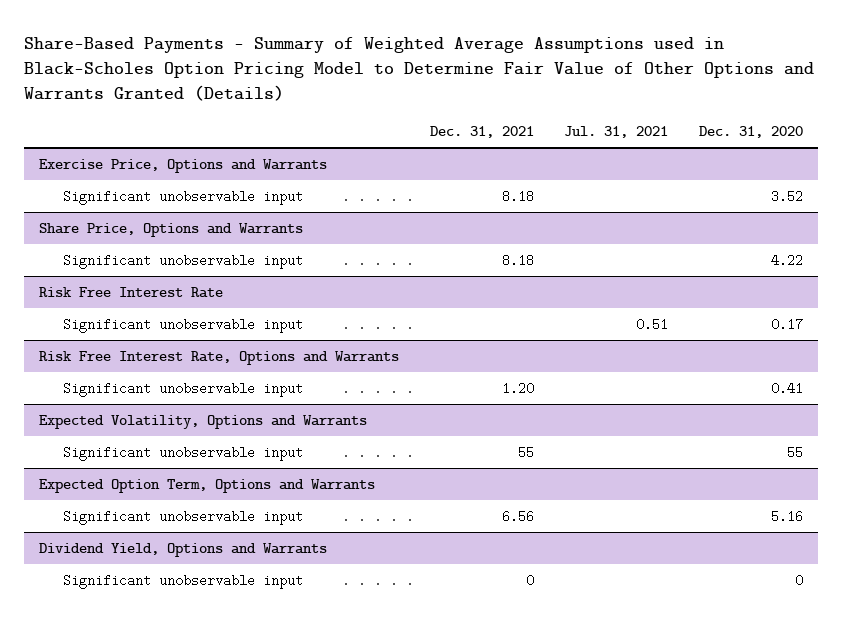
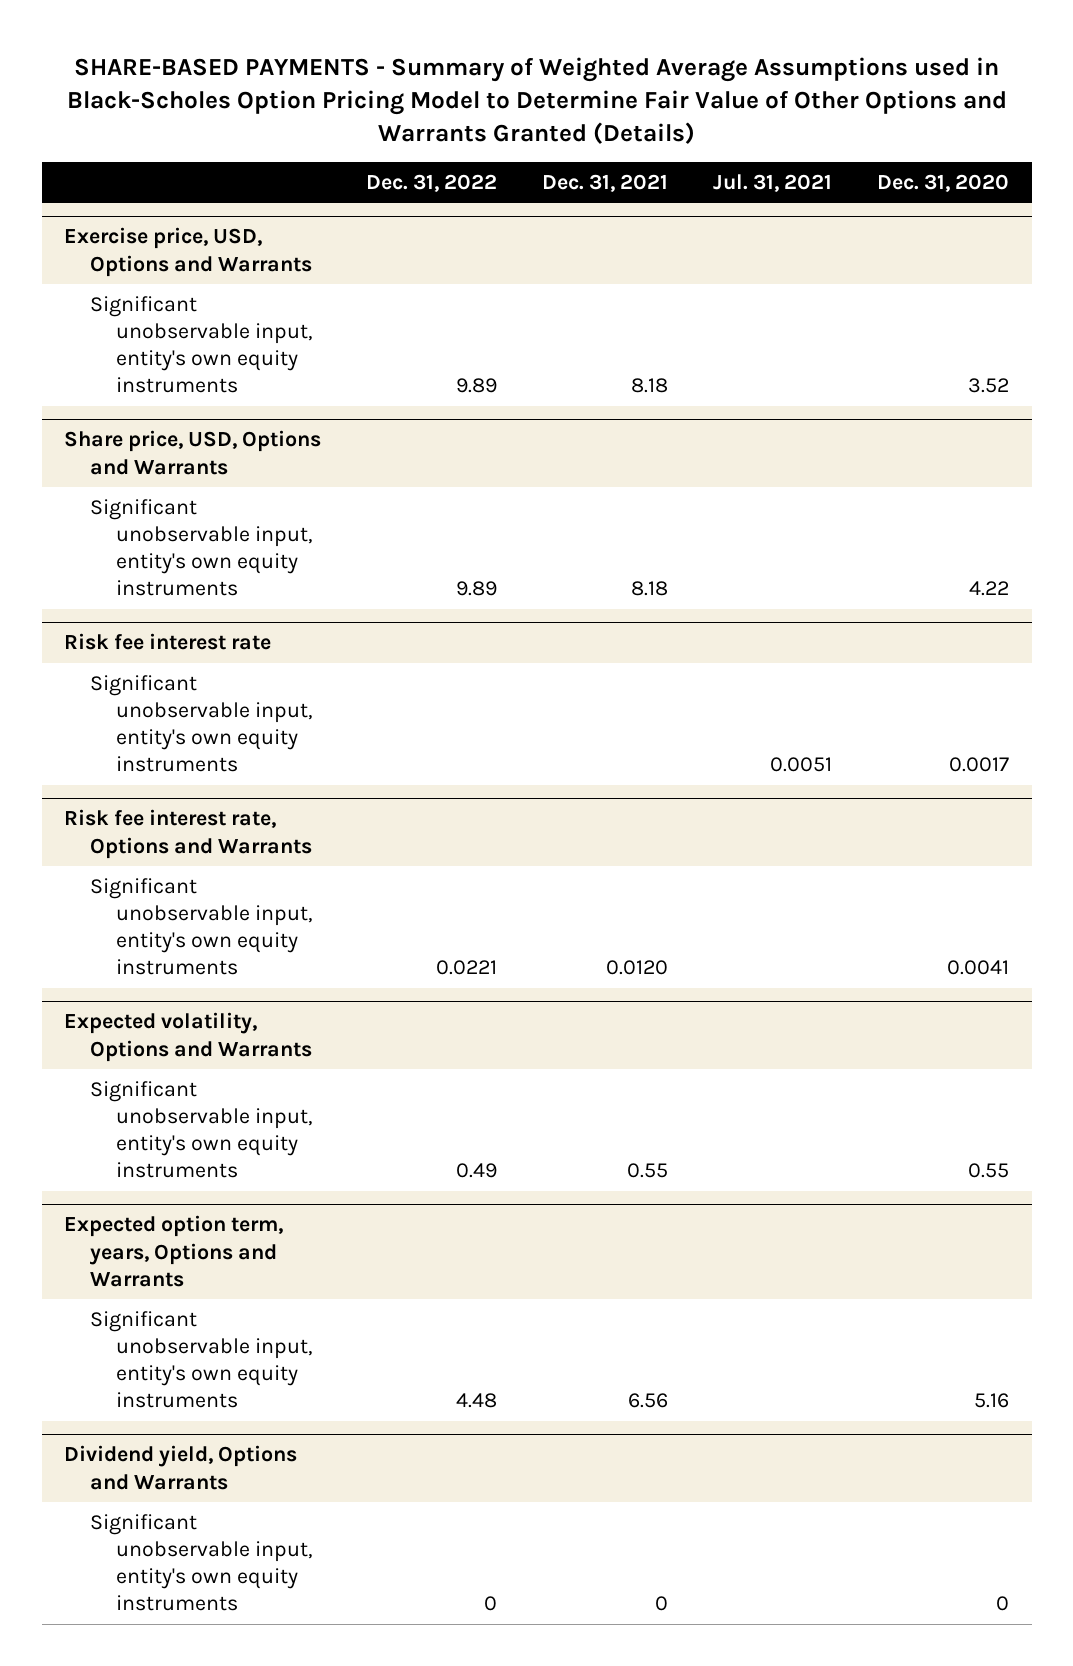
- Share-Based Payments - Summary of Weighted Average Assumptions used in Black-Scholes Option Pricing Model to Determine Fair Value of Other Options and Warrants Granted (Details)
+ SHARE-BASED PAYMENTS - Summary of Weighted Average Assumptions used in Black-Scholes Option Pricing Model to Determine Fair Value of Other Options and Warrants Granted (Details)
- | Dec. 31, 2021 | Jul. 31, 2021 | Dec. 31, 2020
+ | Dec. 31, 2022 | Dec. 31, 2021 | Jul. 31, 2021 | Dec. 31, 2020
- Exercise Price, Options and Warrants
- Significant unobservable input | 8.18 | | 3.52
- Share Price, Options and Warrants
- Significant unobservable input | 8.18 | | 4.22
- Risk Free Interest Rate
- Significant unobservable input | | 0.51 | 0.17
- Risk Free Interest Rate, Options and Warrants
- Significant unobservable input | 1.20 | | 0.41
- Expected Volatility, Options and Warrants
- Significant unobservable input | 55 | | 55
- Expected Option Term, Options and Warrants
- Significant unobservable input | 6.56 | | 5.16
- Dividend Yield, Options and Warrants
- Significant unobservable input | 0 | | 0
+ Exercise price, USD, Options and Warrants
+ Significant unobservable input, entity's own equity instruments | 9.89 | 8.18 | | 3.52
+ Share price, USD, Options and Warrants
+ Significant unobservable input, entity's own equity instruments | 9.89 | 8.18 | | 4.22
+ Risk fee interest rate
+ Significant unobservable input, entity's own equity instruments | | | 0.0051 | 0.0017
+ Risk fee interest rate, Options and Warrants
+ Significant unobservable input, entity's own equity instruments | 0.0221 | 0.0120 | | 0.0041
+ Expected volatility, Options and Warrants
+ Significant unobservable input, entity's own equity instruments | 0.49 | 0.55 | | 0.55
+ Expected option term, years, Options and Warrants
+ Significant unobservable input, entity's own equity instruments | 4.48 | 6.56 | | 5.16
+ Dividend yield, Options and Warrants
+ Significant unobservable input, entity's own equity instruments | 0 | 0 | | 0

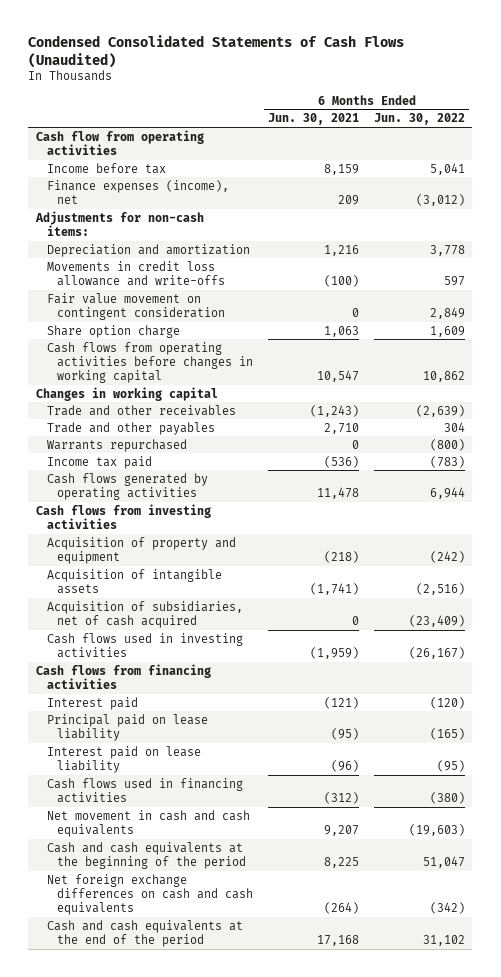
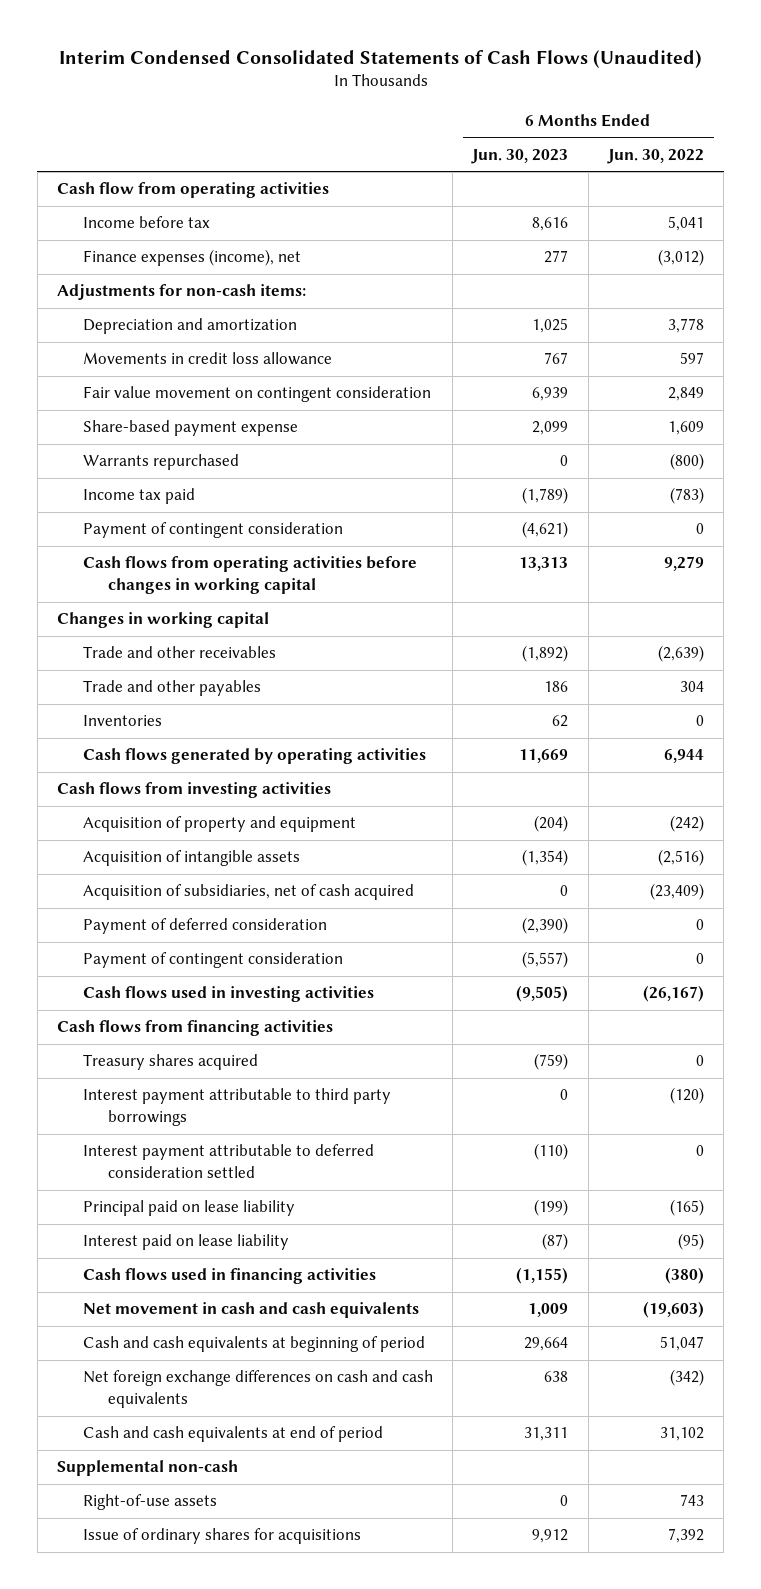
- Condensed Consolidated Statements of Cash Flows (Unaudited)
+ Interim Condensed Consolidated Statements of Cash Flows (Unaudited)
- | 6 Months Ended Jun. 30, 2021 | 6 Months Ended Jun. 30, 2022
+ | 6 Months Ended Jun. 30, 2023 | 6 Months Ended Jun. 30, 2022
- Movements in credit loss allowance and write-offs | (100) | 597
+ Movements in credit loss allowance | 767 | 597
- Share option charge | 1,063 | 1,609
- Cash flows from operating activities before changes in working capital | 10,547 | 10,862
+ Share-based payment expense | 2,099 | 1,609
moved up: Warrants repurchased | 0 | (800)
moved up: Income tax paid | (1,789) | (783)
+ Payment of contingent consideration | (4,621) | 0
+ Cash flows from operating activities before changes in working capital | 13,313 | 9,279
+ Inventories | 62 | 0
+ Payment of deferred consideration | (2,390) | 0
+ Payment of contingent consideration | (5,557) | 0
- Interest paid | (121) | (120)
+ Treasury shares acquired | (759) | 0
+ Interest payment attributable to third party borrowings | 0 | (120)
+ Interest payment attributable to deferred consideration settled | (110) | 0
- Cash and cash equivalents at the beginning of the period | 8,225 | 51,047
+ Cash and cash equivalents at beginning of period | 29,664 | 51,047
- Cash and cash equivalents at the end of the period | 17,168 | 31,102
+ Cash and cash equivalents at end of period | 31,311 | 31,102
+ Supplemental non-cash
+ Right-of-use assets | 0 | 743
+ Issue of ordinary shares for acquisitions | 9,912 | 7,392

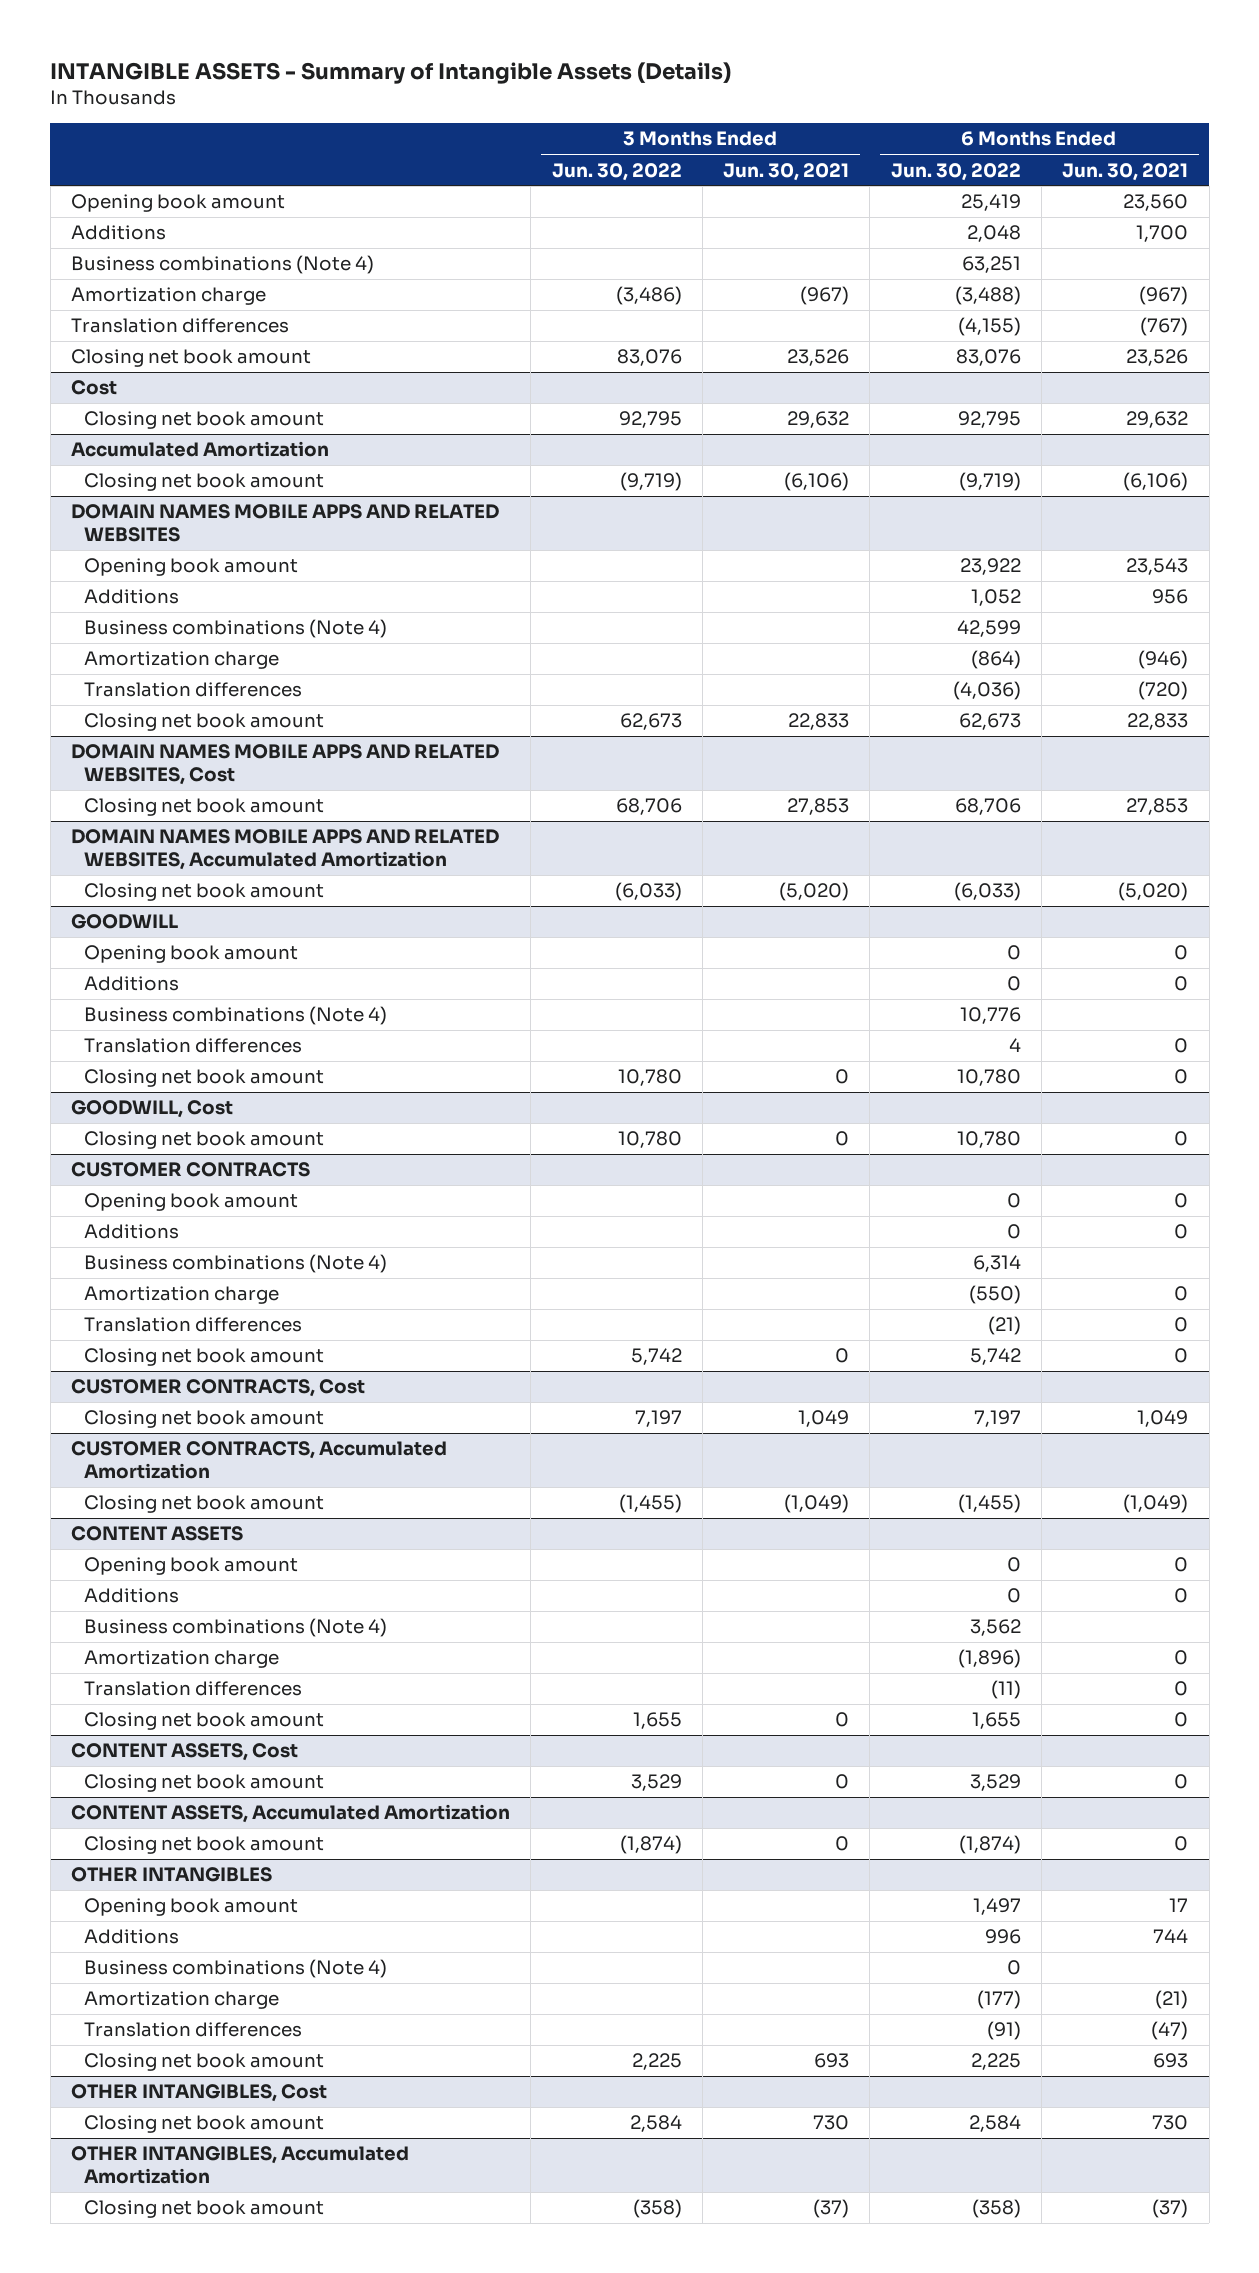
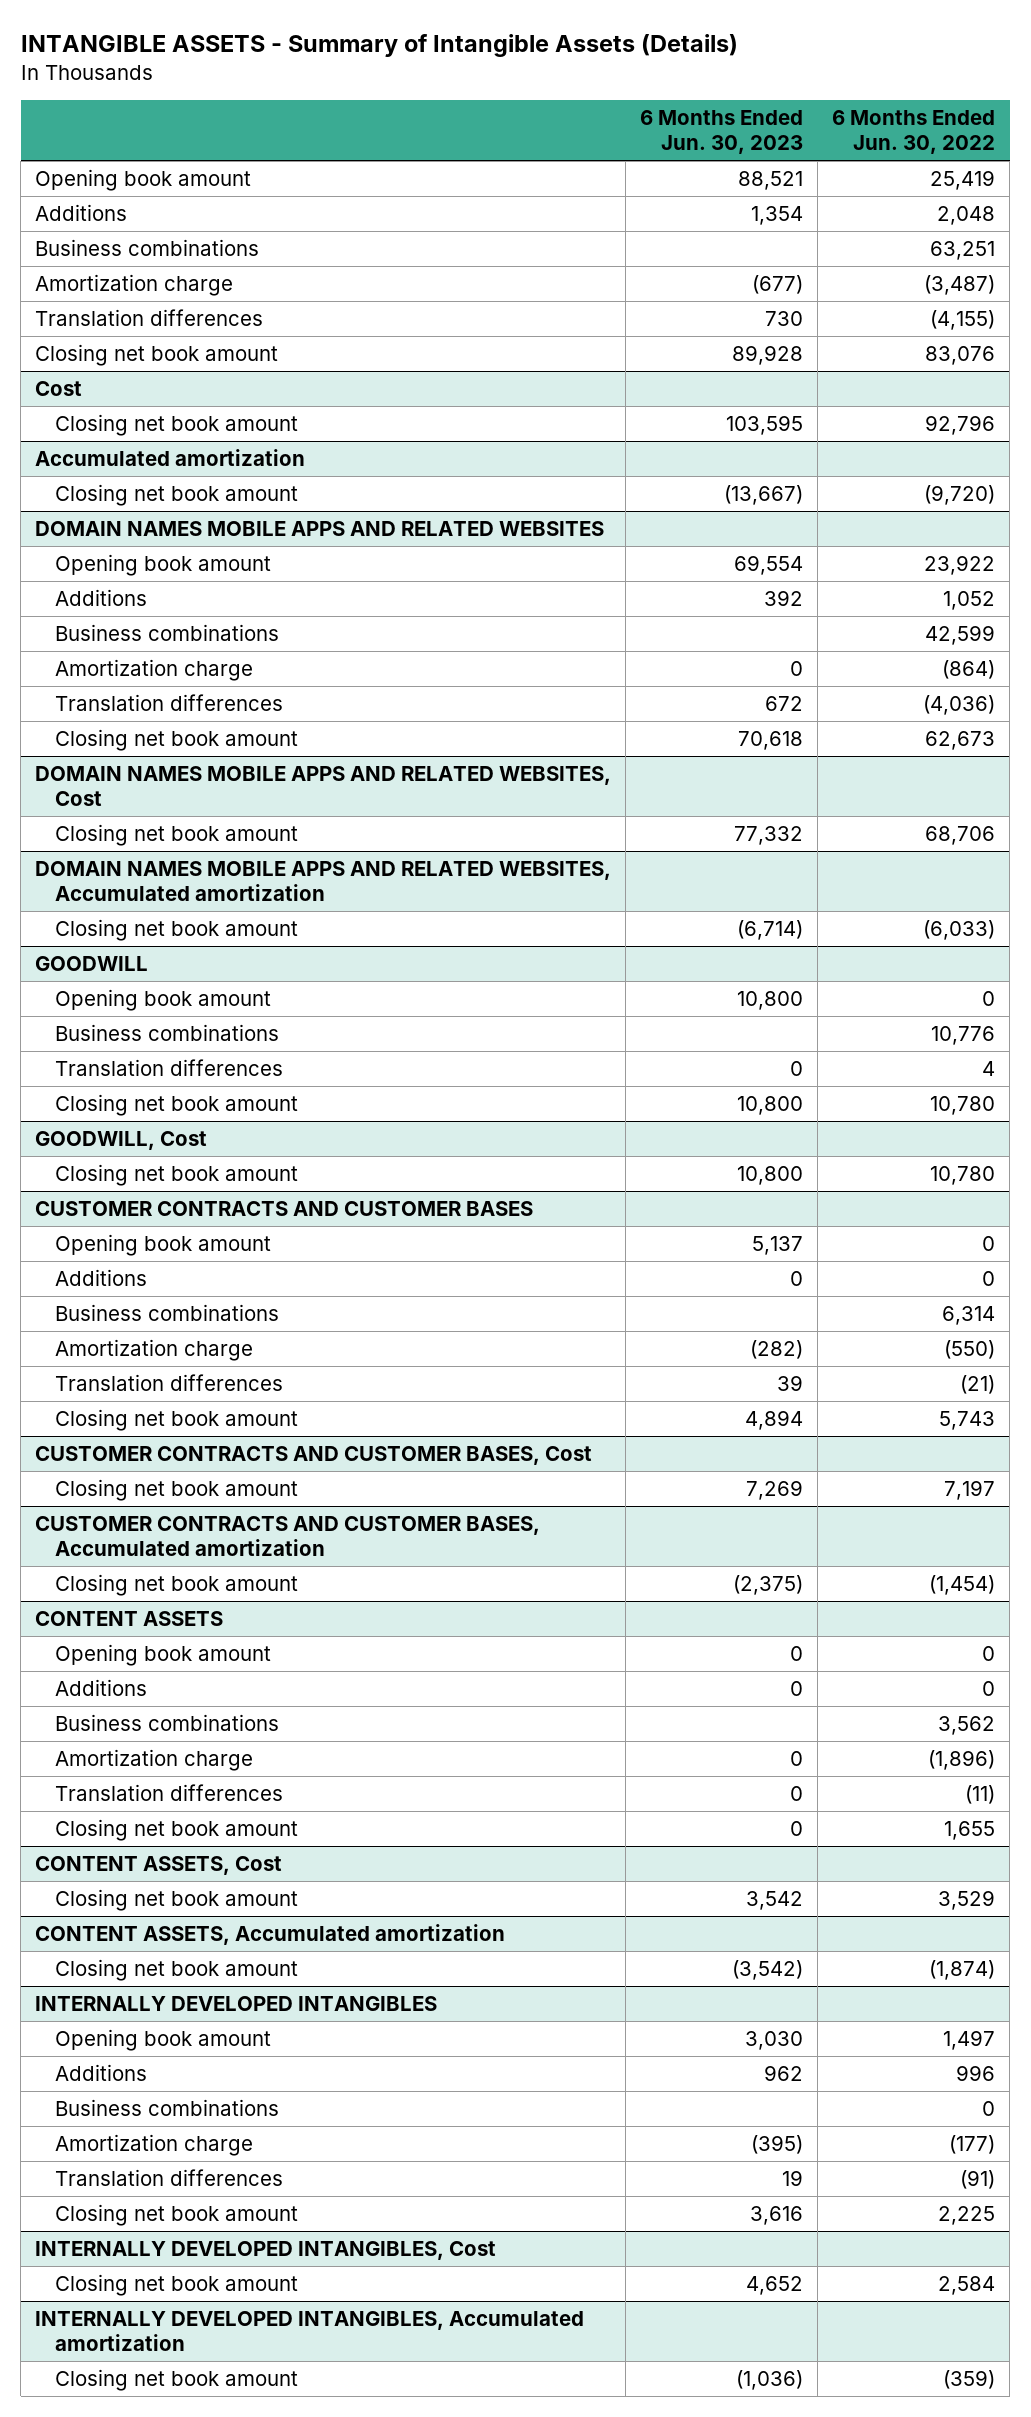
- | 3 Months Ended Jun. 30, 2022 | 3 Months Ended Jun. 30, 2021 | 6 Months Ended Jun. 30, 2022 | 6 Months Ended Jun. 30, 2021
+ | 6 Months Ended Jun. 30, 2023 | 6 Months Ended Jun. 30, 2022
- Business combinations (Note 4) | | | 63,251 |
- Amortization charge | (3,486) | (967) | (3,488) | (967)
+ Business combinations | | 63,251
+ Amortization charge | (677) | (3,487)
@ Cost
- Closing net book amount | 92,795 | 29,632 | 92,795 | 29,632
- Accumulated Amortization
- Closing net book amount | (9,719) | (6,106) | (9,719) | (6,106)
@ Cost
+ Closing net book amount | 103,595 | 92,796
+ Accumulated amortization
+ Closing net book amount | (13,667) | (9,720)
@ DOMAIN NAMES MOBILE APPS AND RELATED WEBSITES
- Business combinations (Note 4) | | | 42,599 |
+ Business combinations | | 42,599
- DOMAIN NAMES MOBILE APPS AND RELATED WEBSITES, Accumulated Amortization
+ DOMAIN NAMES MOBILE APPS AND RELATED WEBSITES, Accumulated amortization
@ GOODWILL
- Additions | | | 0 | 0
- Business combinations (Note 4) | | | 10,776 |
+ Business combinations | | 10,776
- CUSTOMER CONTRACTS
+ CUSTOMER CONTRACTS AND CUSTOMER BASES
- Business combinations (Note 4) | | | 6,314 |
+ Business combinations | | 6,314
- Closing net book amount | 5,742 | 0 | 5,742 | 0
- CUSTOMER CONTRACTS, Cost
+ Closing net book amount | 4,894 | 5,743
+ CUSTOMER CONTRACTS AND CUSTOMER BASES, Cost
- CUSTOMER CONTRACTS, Accumulated Amortization
- Closing net book amount | (1,455) | (1,049) | (1,455) | (1,049)
+ CUSTOMER CONTRACTS AND CUSTOMER BASES, Accumulated amortization
+ Closing net book amount | (2,375) | (1,454)
@ CONTENT ASSETS
- Business combinations (Note 4) | | | 3,562 |
+ Business combinations | | 3,562
- CONTENT ASSETS, Accumulated Amortization
+ CONTENT ASSETS, Accumulated amortization
- OTHER INTANGIBLES
+ INTERNALLY DEVELOPED INTANGIBLES
- Business combinations (Note 4) | | | 0 |
+ Business combinations | | 0
- OTHER INTANGIBLES, Cost
+ INTERNALLY DEVELOPED INTANGIBLES, Cost
- OTHER INTANGIBLES, Accumulated Amortization
- Closing net book amount | (358) | (37) | (358) | (37)
+ INTERNALLY DEVELOPED INTANGIBLES, Accumulated amortization
+ Closing net book amount | (1,036) | (359)

